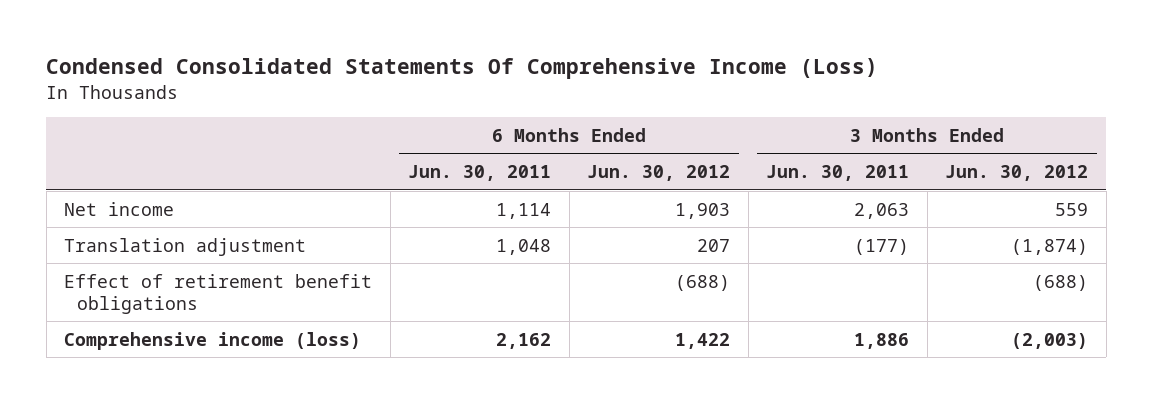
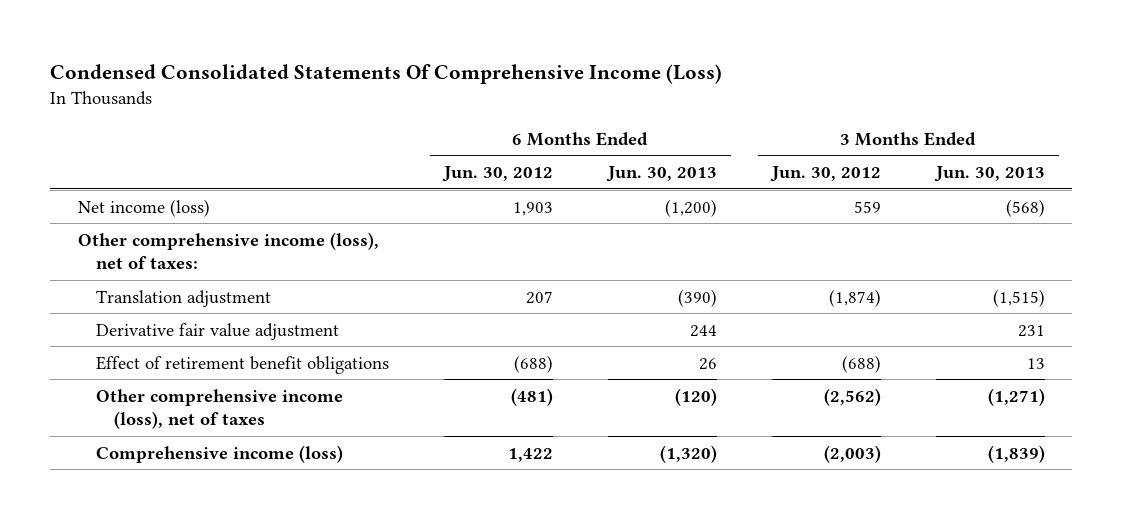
- | 6 Months Ended Jun. 30, 2011 | 6 Months Ended Jun. 30, 2012 | 3 Months Ended Jun. 30, 2011 | 3 Months Ended Jun. 30, 2012
+ | 6 Months Ended Jun. 30, 2012 | 6 Months Ended Jun. 30, 2013 | 3 Months Ended Jun. 30, 2012 | 3 Months Ended Jun. 30, 2013
- Net income | 1,114 | 1,903 | 2,063 | 559
+ Net income (loss) | 1,903 | (1,200) | 559 | (568)
+ Other comprehensive income (loss), net of taxes:
+ Derivative fair value adjustment | | 244 | | 231
+ Other comprehensive income (loss), net of taxes | (481) | (120) | (2,562) | (1,271)

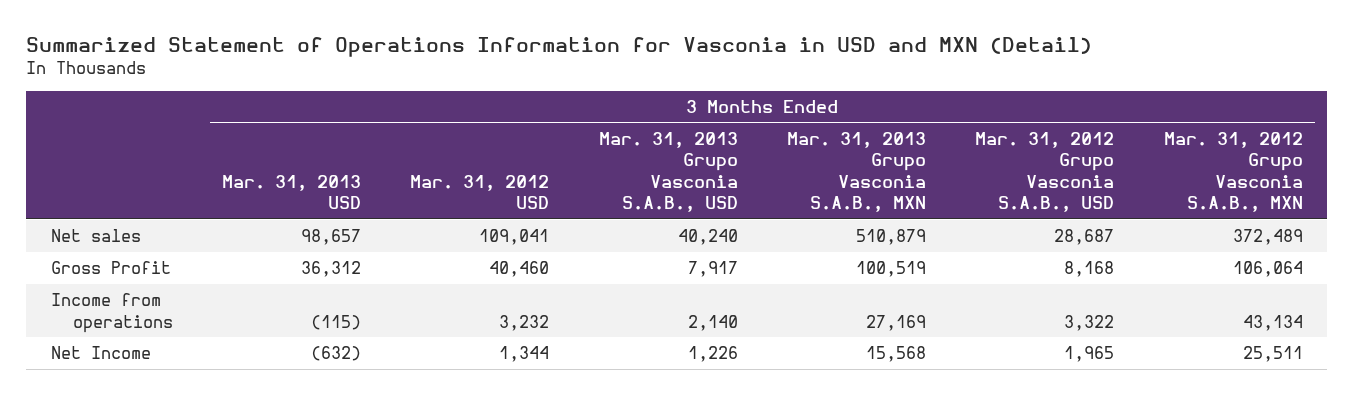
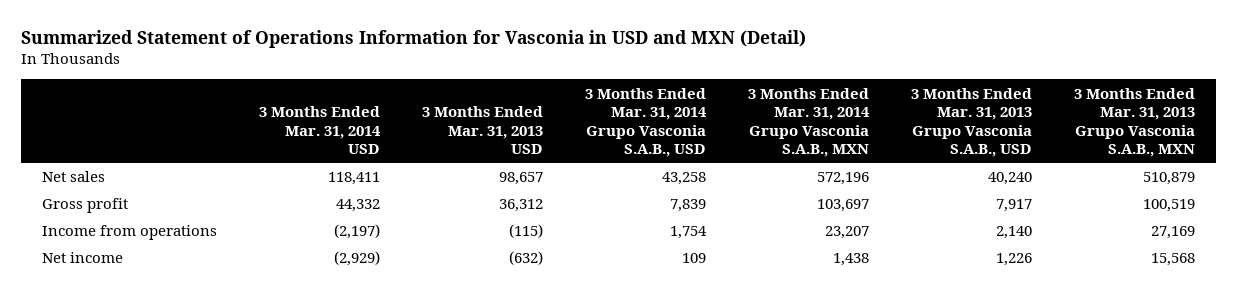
- | 3 Months Ended Mar. 31, 2013 USD | 3 Months Ended Mar. 31, 2012 USD | 3 Months Ended Mar. 31, 2013 Grupo Vasconia S.A.B., USD | 3 Months Ended Mar. 31, 2013 Grupo Vasconia S.A.B., MXN | 3 Months Ended Mar. 31, 2012 Grupo Vasconia S.A.B., USD | 3 Months Ended Mar. 31, 2012 Grupo Vasconia S.A.B., MXN
+ | 3 Months Ended Mar. 31, 2014 USD | 3 Months Ended Mar. 31, 2013 USD | 3 Months Ended Mar. 31, 2014 Grupo Vasconia S.A.B., USD | 3 Months Ended Mar. 31, 2014 Grupo Vasconia S.A.B., MXN | 3 Months Ended Mar. 31, 2013 Grupo Vasconia S.A.B., USD | 3 Months Ended Mar. 31, 2013 Grupo Vasconia S.A.B., MXN
- Gross Profit | 36,312 | 40,460 | 7,917 | 100,519 | 8,168 | 106,064
+ Gross profit | 44,332 | 36,312 | 7,839 | 103,697 | 7,917 | 100,519
- Net Income | (632) | 1,344 | 1,226 | 15,568 | 1,965 | 25,511
+ Net income | (2,929) | (632) | 109 | 1,438 | 1,226 | 15,568

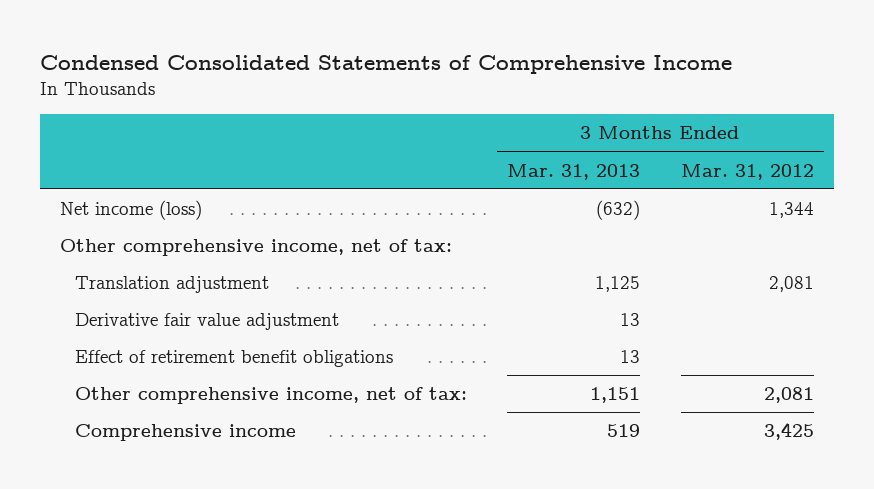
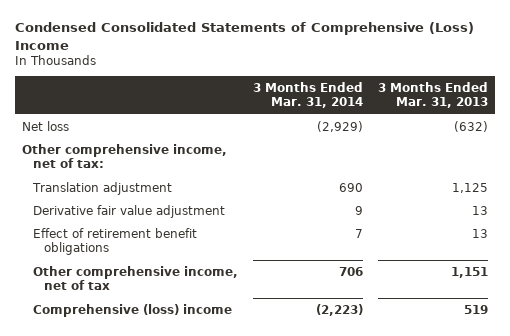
- Condensed Consolidated Statements of Comprehensive Income
+ Condensed Consolidated Statements of Comprehensive (Loss) Income
- | 3 Months Ended Mar. 31, 2013 | 3 Months Ended Mar. 31, 2012
+ | 3 Months Ended Mar. 31, 2014 | 3 Months Ended Mar. 31, 2013
- Net income (loss) | (632) | 1,344
+ Net loss | (2,929) | (632)
- Other comprehensive income, net of tax: | 1,151 | 2,081
- Comprehensive income | 519 | 3,425
+ Other comprehensive income, net of tax | 706 | 1,151
+ Comprehensive (loss) income | (2,223) | 519

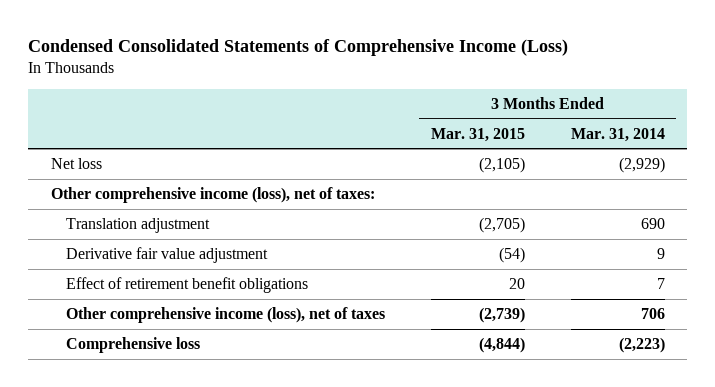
- Condensed Consolidated Statements of Comprehensive (Loss) Income
+ Condensed Consolidated Statements of Comprehensive Income (Loss)
- | 3 Months Ended Mar. 31, 2014 | 3 Months Ended Mar. 31, 2013
+ | 3 Months Ended Mar. 31, 2015 | 3 Months Ended Mar. 31, 2014
- Other comprehensive income, net of tax:
+ Other comprehensive income (loss), net of taxes:
- Other comprehensive income, net of tax | 706 | 1,151
- Comprehensive (loss) income | (2,223) | 519
+ Other comprehensive income (loss), net of taxes | (2,739) | 706
+ Comprehensive loss | (4,844) | (2,223)

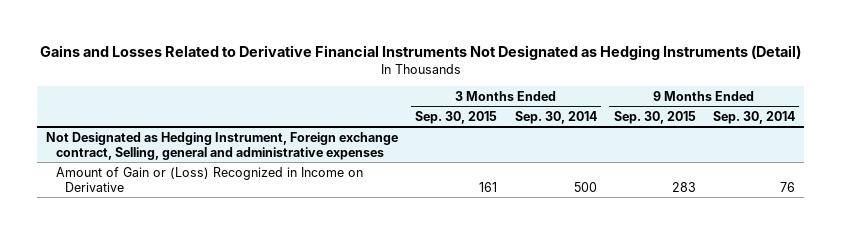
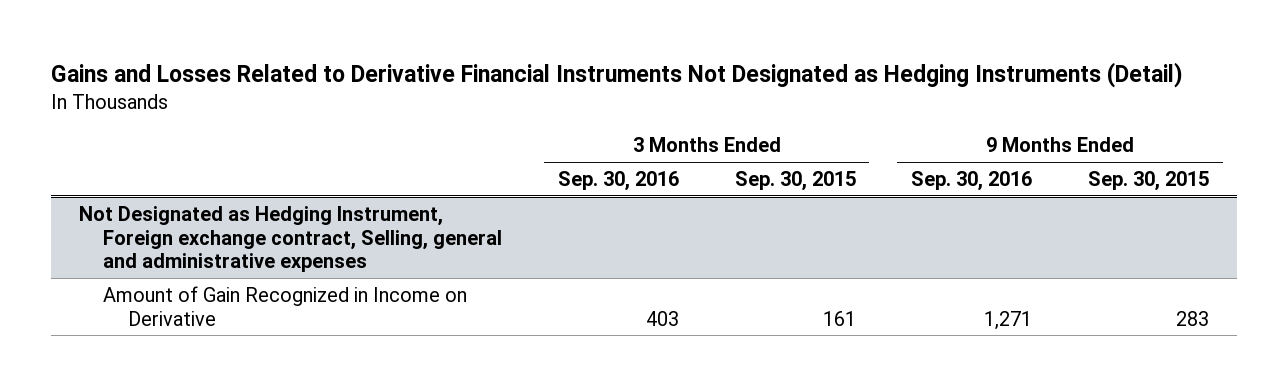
- | 3 Months Ended Sep. 30, 2015 | 3 Months Ended Sep. 30, 2014 | 9 Months Ended Sep. 30, 2015 | 9 Months Ended Sep. 30, 2014
+ | 3 Months Ended Sep. 30, 2016 | 3 Months Ended Sep. 30, 2015 | 9 Months Ended Sep. 30, 2016 | 9 Months Ended Sep. 30, 2015
@ Not Designated as Hedging Instrument, Foreign exchange contract, Selling, general and administrative expenses
- Amount of Gain or (Loss) Recognized in Income on Derivative | 161 | 500 | 283 | 76
+ Amount of Gain Recognized in Income on Derivative | 403 | 161 | 1,271 | 283

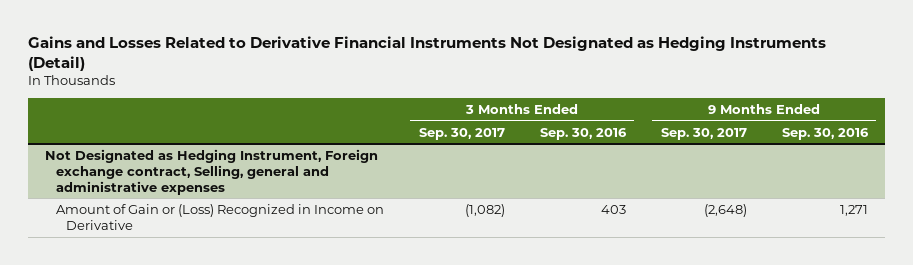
- | 3 Months Ended Sep. 30, 2016 | 3 Months Ended Sep. 30, 2015 | 9 Months Ended Sep. 30, 2016 | 9 Months Ended Sep. 30, 2015
+ | 3 Months Ended Sep. 30, 2017 | 3 Months Ended Sep. 30, 2016 | 9 Months Ended Sep. 30, 2017 | 9 Months Ended Sep. 30, 2016
@ Not Designated as Hedging Instrument, Foreign exchange contract, Selling, general and administrative expenses
- Amount of Gain Recognized in Income on Derivative | 403 | 161 | 1,271 | 283
+ Amount of Gain or (Loss) Recognized in Income on Derivative | (1,082) | 403 | (2,648) | 1,271

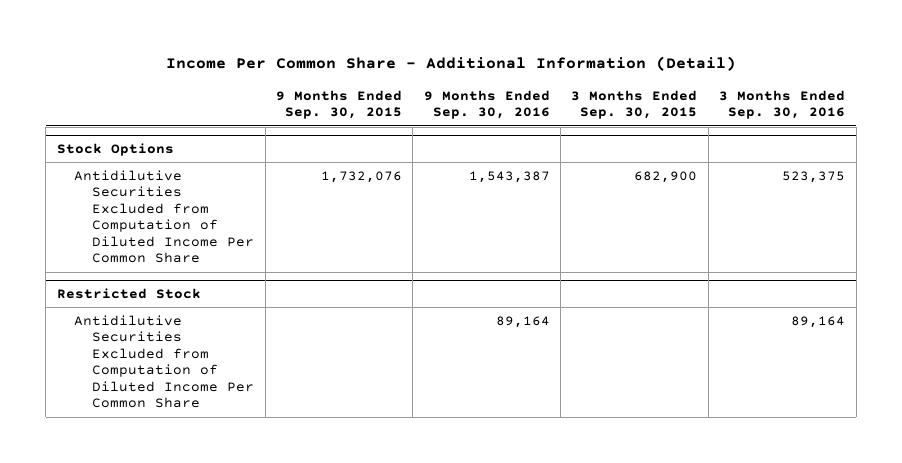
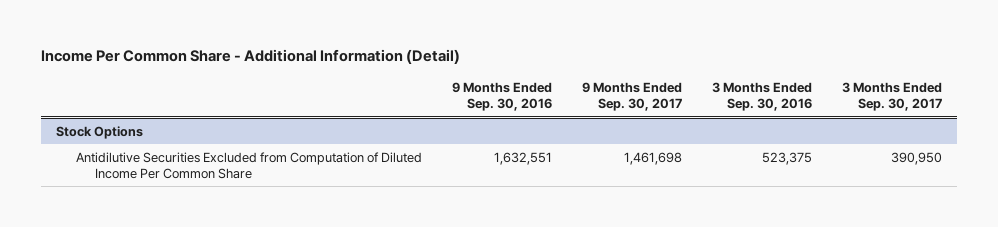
- | 9 Months Ended Sep. 30, 2015 | 9 Months Ended Sep. 30, 2016 | 3 Months Ended Sep. 30, 2015 | 3 Months Ended Sep. 30, 2016
+ | 9 Months Ended Sep. 30, 2016 | 9 Months Ended Sep. 30, 2017 | 3 Months Ended Sep. 30, 2016 | 3 Months Ended Sep. 30, 2017
@ Stock Options
- Antidilutive Securities Excluded from Computation of Diluted Income Per Common Share | 1,732,076 | 1,543,387 | 682,900 | 523,375
- Restricted Stock
- Antidilutive Securities Excluded from Computation of Diluted Income Per Common Share | | 89,164 | | 89,164
@ Stock Options
+ Antidilutive Securities Excluded from Computation of Diluted Income Per Common Share | 1,632,551 | 1,461,698 | 523,375 | 390,950

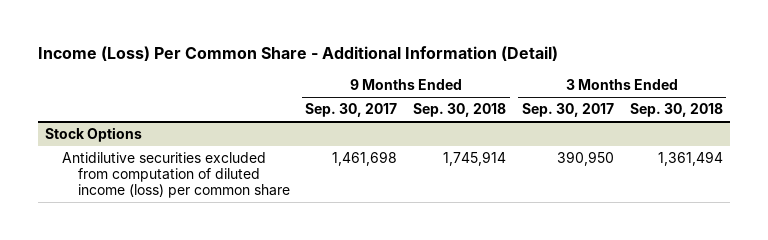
- Income Per Common Share - Additional Information (Detail)
+ Income (Loss) Per Common Share - Additional Information (Detail)
- | 9 Months Ended Sep. 30, 2016 | 9 Months Ended Sep. 30, 2017 | 3 Months Ended Sep. 30, 2016 | 3 Months Ended Sep. 30, 2017
+ | 9 Months Ended Sep. 30, 2017 | 9 Months Ended Sep. 30, 2018 | 3 Months Ended Sep. 30, 2017 | 3 Months Ended Sep. 30, 2018
@ Stock Options
- Antidilutive Securities Excluded from Computation of Diluted Income Per Common Share | 1,632,551 | 1,461,698 | 523,375 | 390,950
+ Antidilutive securities excluded from computation of diluted income (loss) per common share | 1,461,698 | 1,745,914 | 390,950 | 1,361,494

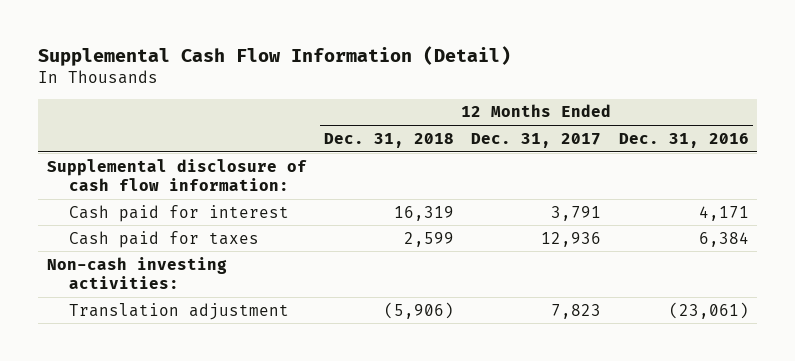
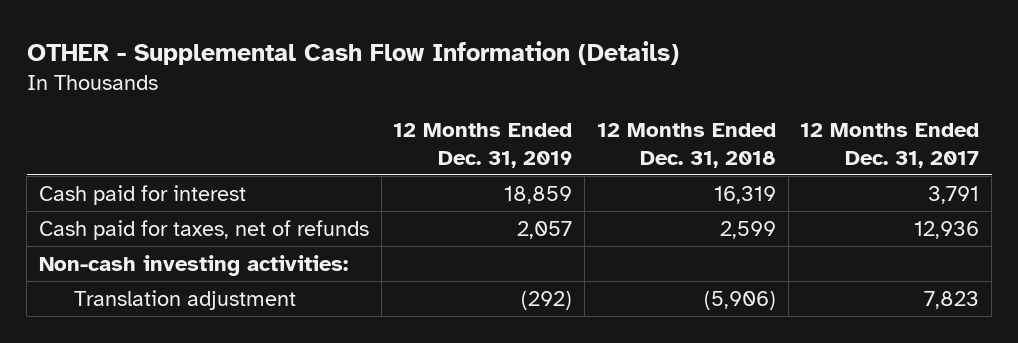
- Supplemental Cash Flow Information (Detail)
+ OTHER - Supplemental Cash Flow Information (Details)
- | 12 Months Ended Dec. 31, 2018 | 12 Months Ended Dec. 31, 2017 | 12 Months Ended Dec. 31, 2016
+ | 12 Months Ended Dec. 31, 2019 | 12 Months Ended Dec. 31, 2018 | 12 Months Ended Dec. 31, 2017
- Supplemental disclosure of cash flow information:
- Cash paid for taxes | 2,599 | 12,936 | 6,384
+ Cash paid for taxes, net of refunds | 2,057 | 2,599 | 12,936

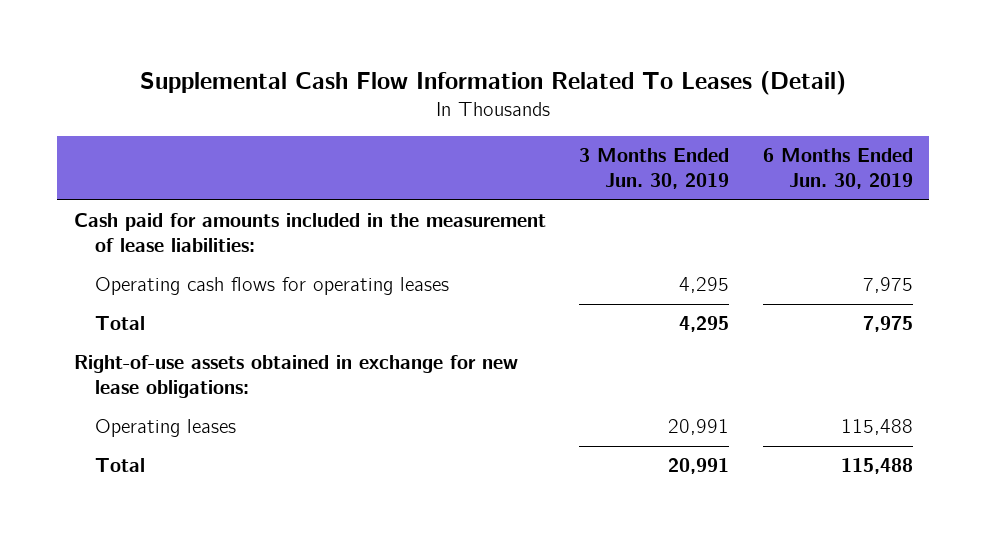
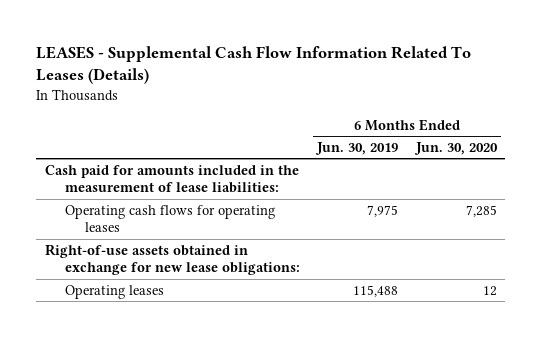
- Supplemental Cash Flow Information Related To Leases (Detail)
+ LEASES - Supplemental Cash Flow Information Related To Leases (Details)
- | 3 Months Ended Jun. 30, 2019 | 6 Months Ended Jun. 30, 2019
+ | 6 Months Ended Jun. 30, 2019 | 6 Months Ended Jun. 30, 2020
- Total | 4,295 | 7,975
- Total | 20,991 | 115,488

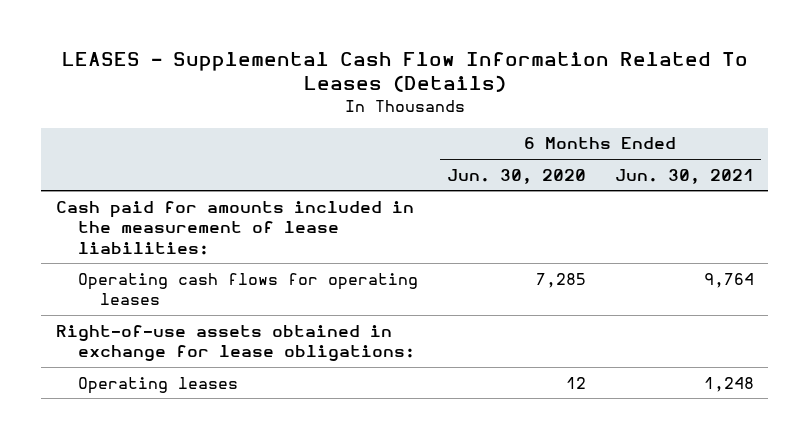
- | 6 Months Ended Jun. 30, 2019 | 6 Months Ended Jun. 30, 2020
+ | 6 Months Ended Jun. 30, 2020 | 6 Months Ended Jun. 30, 2021
- Right-of-use assets obtained in exchange for new lease obligations:
+ Right-of-use assets obtained in exchange for lease obligations:

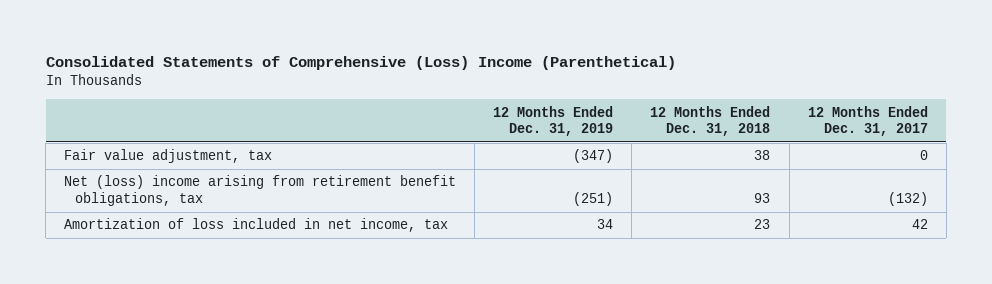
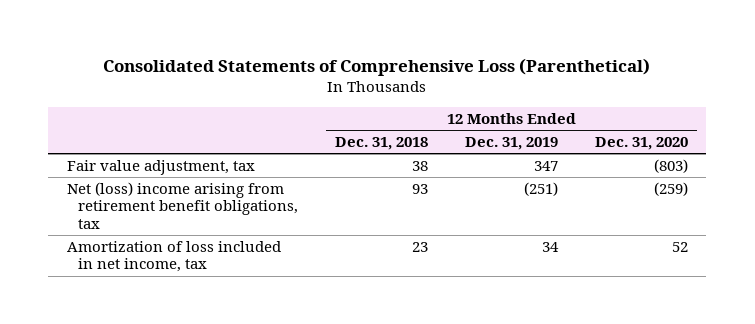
- Consolidated Statements of Comprehensive (Loss) Income (Parenthetical)
+ Consolidated Statements of Comprehensive Loss (Parenthetical)
- | 12 Months Ended Dec. 31, 2019 | 12 Months Ended Dec. 31, 2018 | 12 Months Ended Dec. 31, 2017
+ | 12 Months Ended Dec. 31, 2018 | 12 Months Ended Dec. 31, 2019 | 12 Months Ended Dec. 31, 2020
- Fair value adjustment, tax | (347) | 38 | 0
+ Fair value adjustment, tax | 38 | 347 | (803)

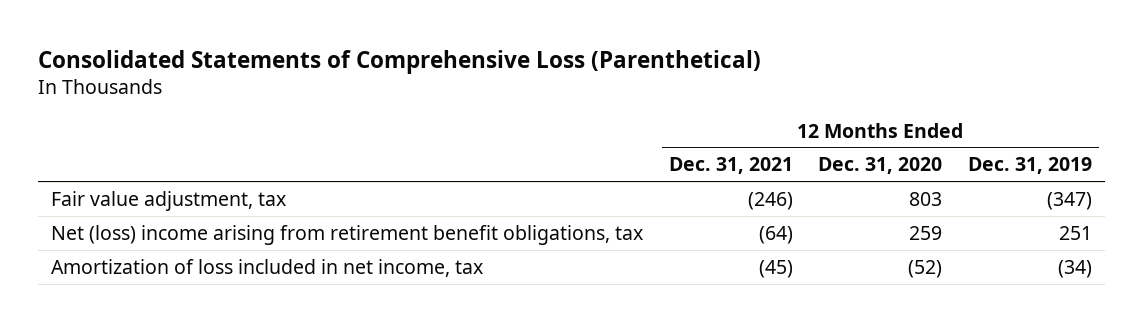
- | 12 Months Ended Dec. 31, 2018 | 12 Months Ended Dec. 31, 2019 | 12 Months Ended Dec. 31, 2020
+ | 12 Months Ended Dec. 31, 2021 | 12 Months Ended Dec. 31, 2020 | 12 Months Ended Dec. 31, 2019
- Fair value adjustment, tax | 38 | 347 | (803)
- Net (loss) income arising from retirement benefit obligations, tax | 93 | (251) | (259)
- Amortization of loss included in net income, tax | 23 | 34 | 52
+ Fair value adjustment, tax | (246) | 803 | (347)
+ Net (loss) income arising from retirement benefit obligations, tax | (64) | 259 | 251
+ Amortization of loss included in net income, tax | (45) | (52) | (34)

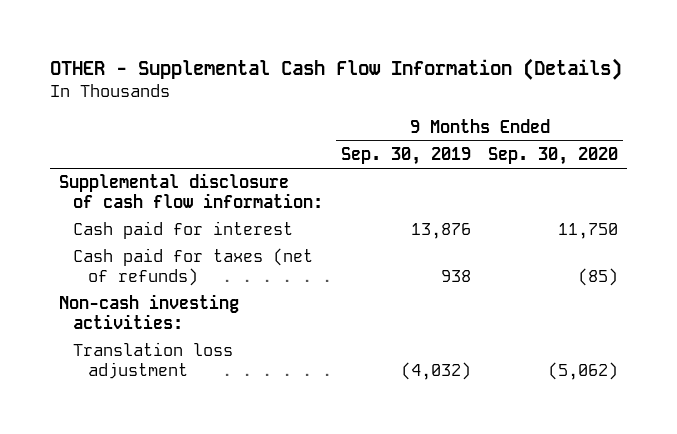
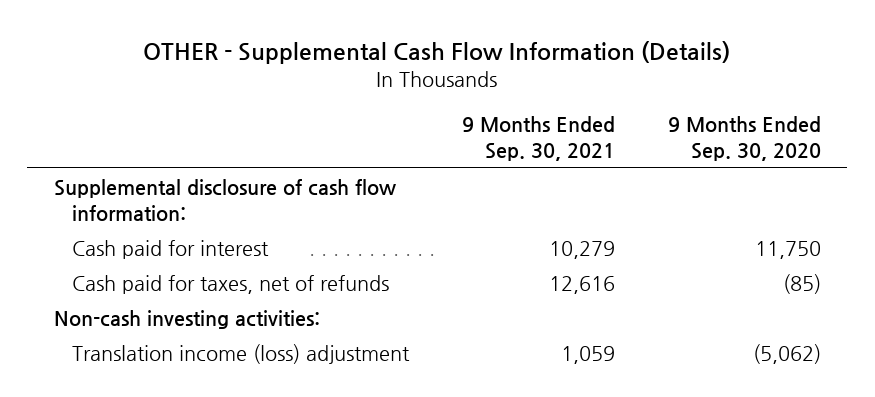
- | 9 Months Ended Sep. 30, 2019 | 9 Months Ended Sep. 30, 2020
+ | 9 Months Ended Sep. 30, 2021 | 9 Months Ended Sep. 30, 2020
- Cash paid for taxes (net of refunds) | 938 | (85)
+ Cash paid for taxes, net of refunds | 12,616 | (85)
- Translation loss adjustment | (4,032) | (5,062)
+ Translation income (loss) adjustment | 1,059 | (5,062)

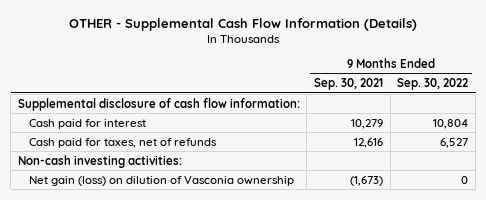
- | 9 Months Ended Sep. 30, 2021 | 9 Months Ended Sep. 30, 2020
+ | 9 Months Ended Sep. 30, 2021 | 9 Months Ended Sep. 30, 2022
- Translation income (loss) adjustment | 1,059 | (5,062)
+ Net gain (loss) on dilution of Vasconia ownership | (1,673) | 0

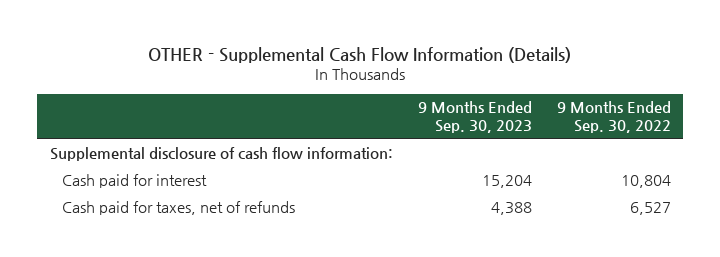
- | 9 Months Ended Sep. 30, 2021 | 9 Months Ended Sep. 30, 2022
+ | 9 Months Ended Sep. 30, 2023 | 9 Months Ended Sep. 30, 2022
- Non-cash investing activities:
- Net gain (loss) on dilution of Vasconia ownership | (1,673) | 0

